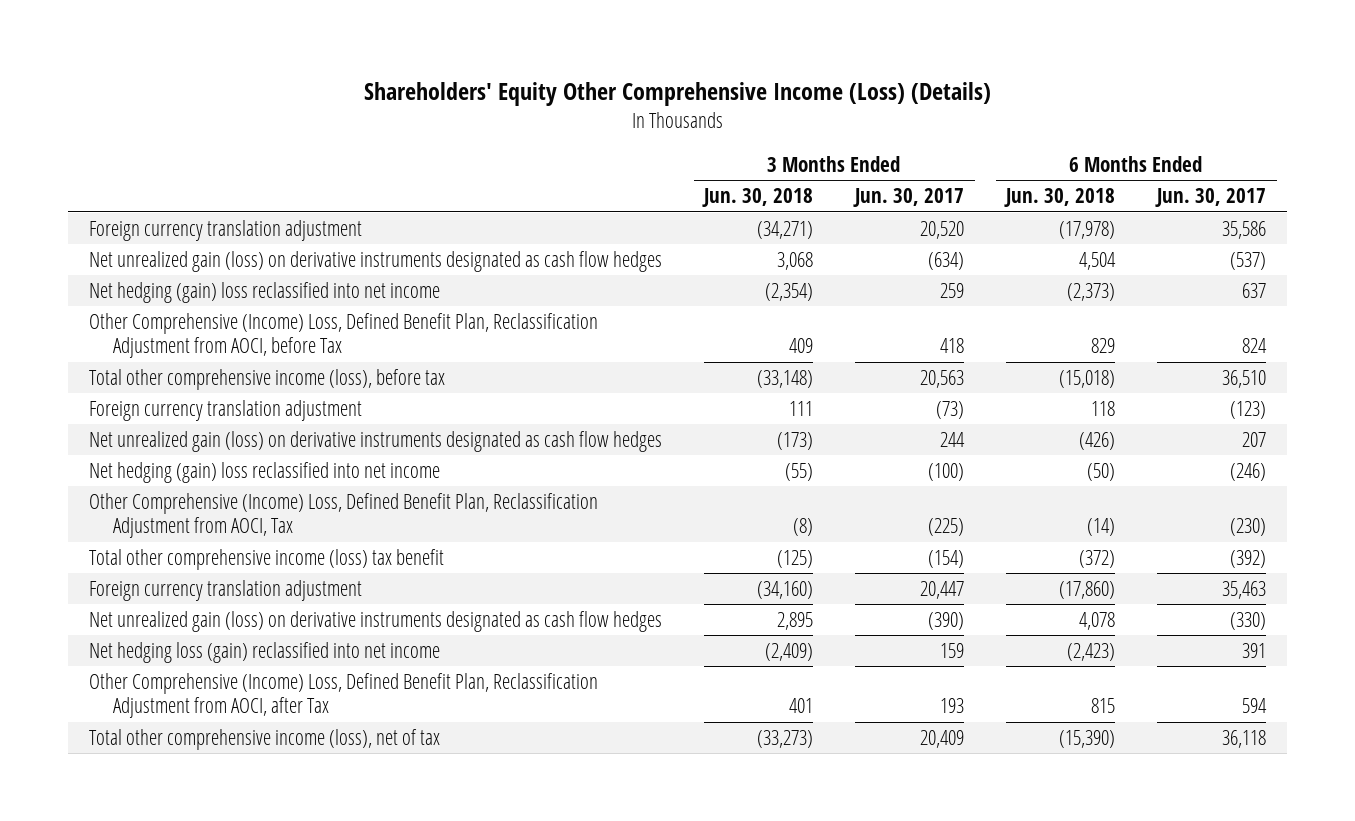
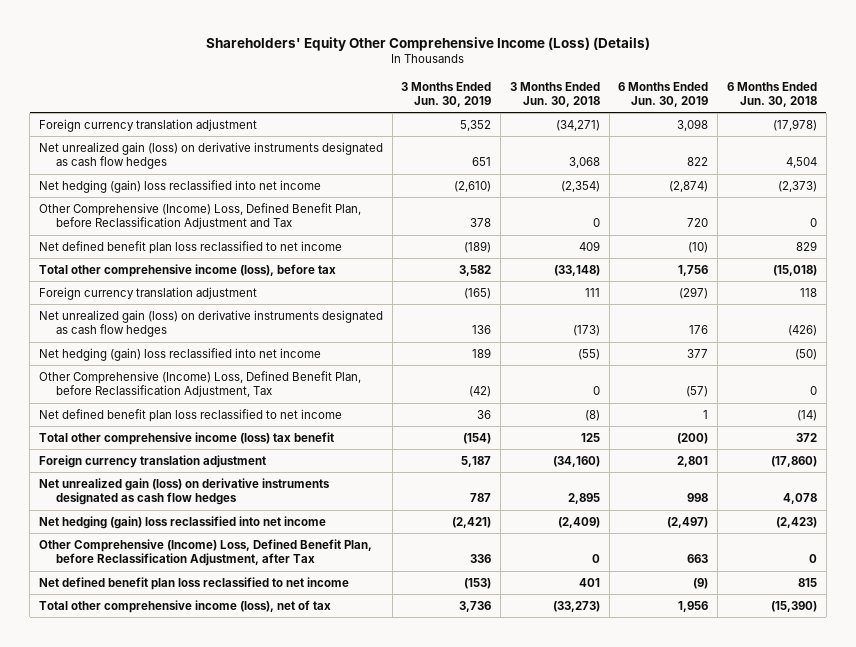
- | 3 Months Ended Jun. 30, 2018 | 3 Months Ended Jun. 30, 2017 | 6 Months Ended Jun. 30, 2018 | 6 Months Ended Jun. 30, 2017
+ | 3 Months Ended Jun. 30, 2019 | 3 Months Ended Jun. 30, 2018 | 6 Months Ended Jun. 30, 2019 | 6 Months Ended Jun. 30, 2018
- Other Comprehensive (Income) Loss, Defined Benefit Plan, Reclassification Adjustment from AOCI, before Tax | 409 | 418 | 829 | 824
+ Other Comprehensive (Income) Loss, Defined Benefit Plan, before Reclassification Adjustment and Tax | 378 | 0 | 720 | 0
+ Net defined benefit plan loss reclassified to net income | (189) | 409 | (10) | 829
- Other Comprehensive (Income) Loss, Defined Benefit Plan, Reclassification Adjustment from AOCI, Tax | (8) | (225) | (14) | (230)
- Total other comprehensive income (loss) tax benefit | (125) | (154) | (372) | (392)
+ Other Comprehensive (Income) Loss, Defined Benefit Plan, before Reclassification Adjustment, Tax | (42) | 0 | (57) | 0
+ Net defined benefit plan loss reclassified to net income | 36 | (8) | 1 | (14)
+ Total other comprehensive income (loss) tax benefit | (154) | 125 | (200) | 372
- Net hedging loss (gain) reclassified into net income | (2,409) | 159 | (2,423) | 391
- Other Comprehensive (Income) Loss, Defined Benefit Plan, Reclassification Adjustment from AOCI, after Tax | 401 | 193 | 815 | 594
+ Net hedging (gain) loss reclassified into net income | (2,421) | (2,409) | (2,497) | (2,423)
+ Other Comprehensive (Income) Loss, Defined Benefit Plan, before Reclassification Adjustment, after Tax | 336 | 0 | 663 | 0
+ Net defined benefit plan loss reclassified to net income | (153) | 401 | (9) | 815

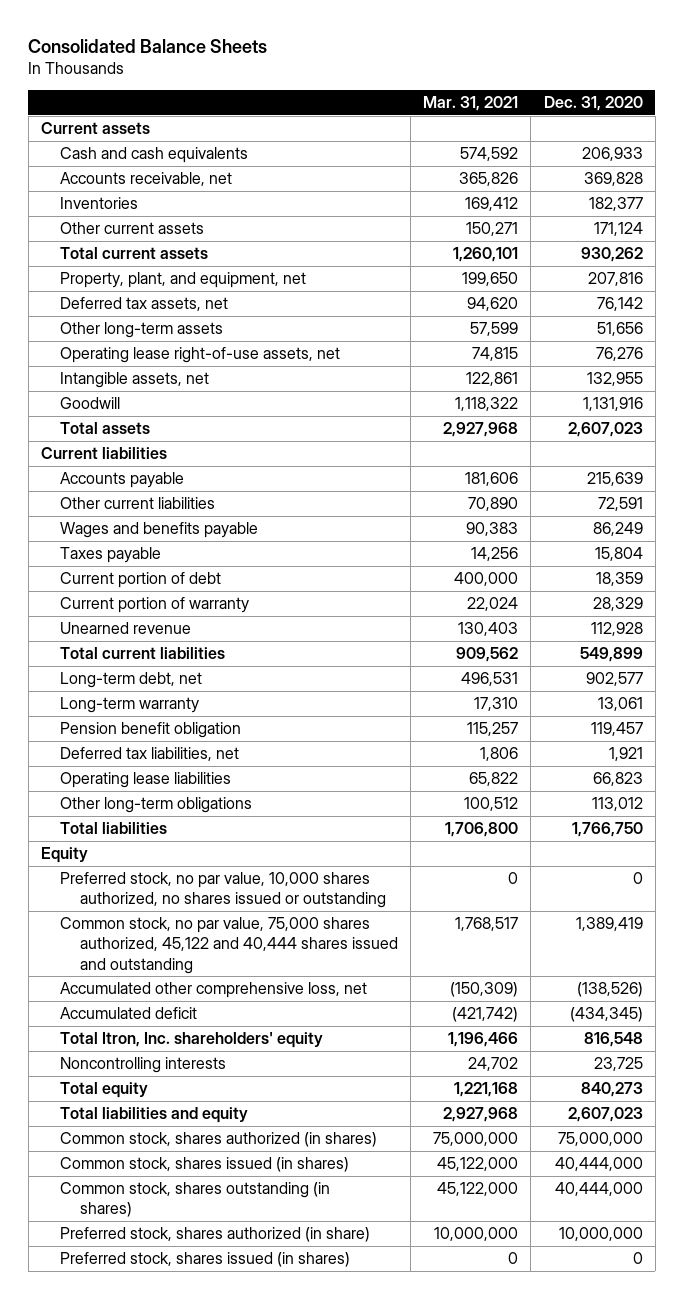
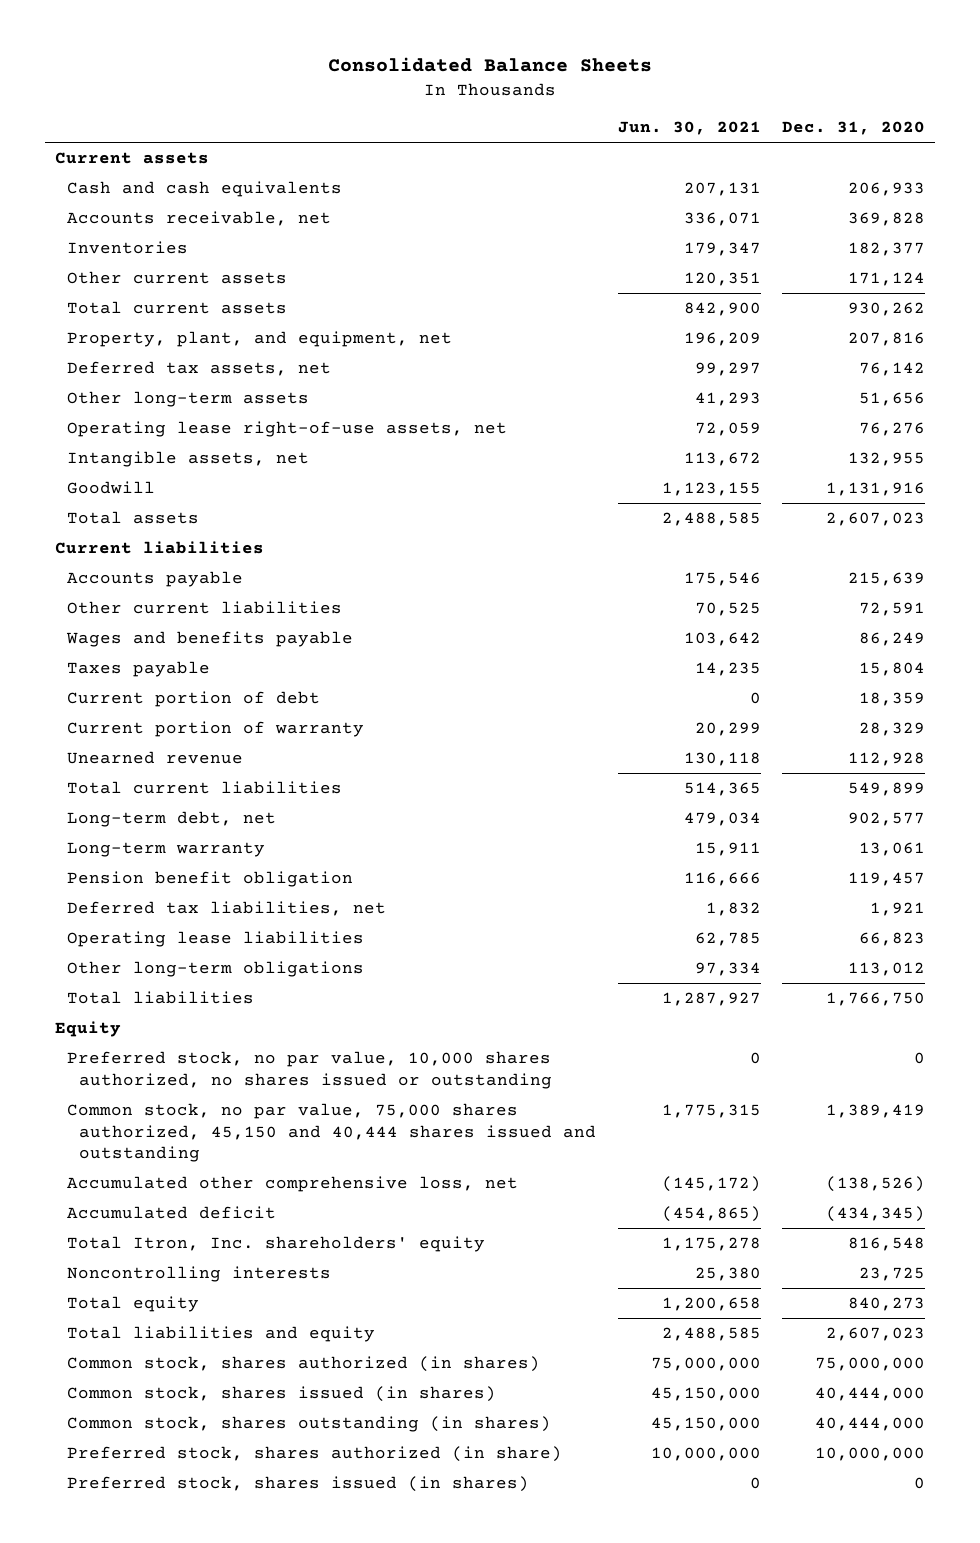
- | Mar. 31, 2021 | Dec. 31, 2020
+ | Jun. 30, 2021 | Dec. 31, 2020
- Common stock, no par value, 75,000 shares authorized, 45,122 and 40,444 shares issued and outstanding | 1,768,517 | 1,389,419
+ Common stock, no par value, 75,000 shares authorized, 45,150 and 40,444 shares issued and outstanding | 1,775,315 | 1,389,419

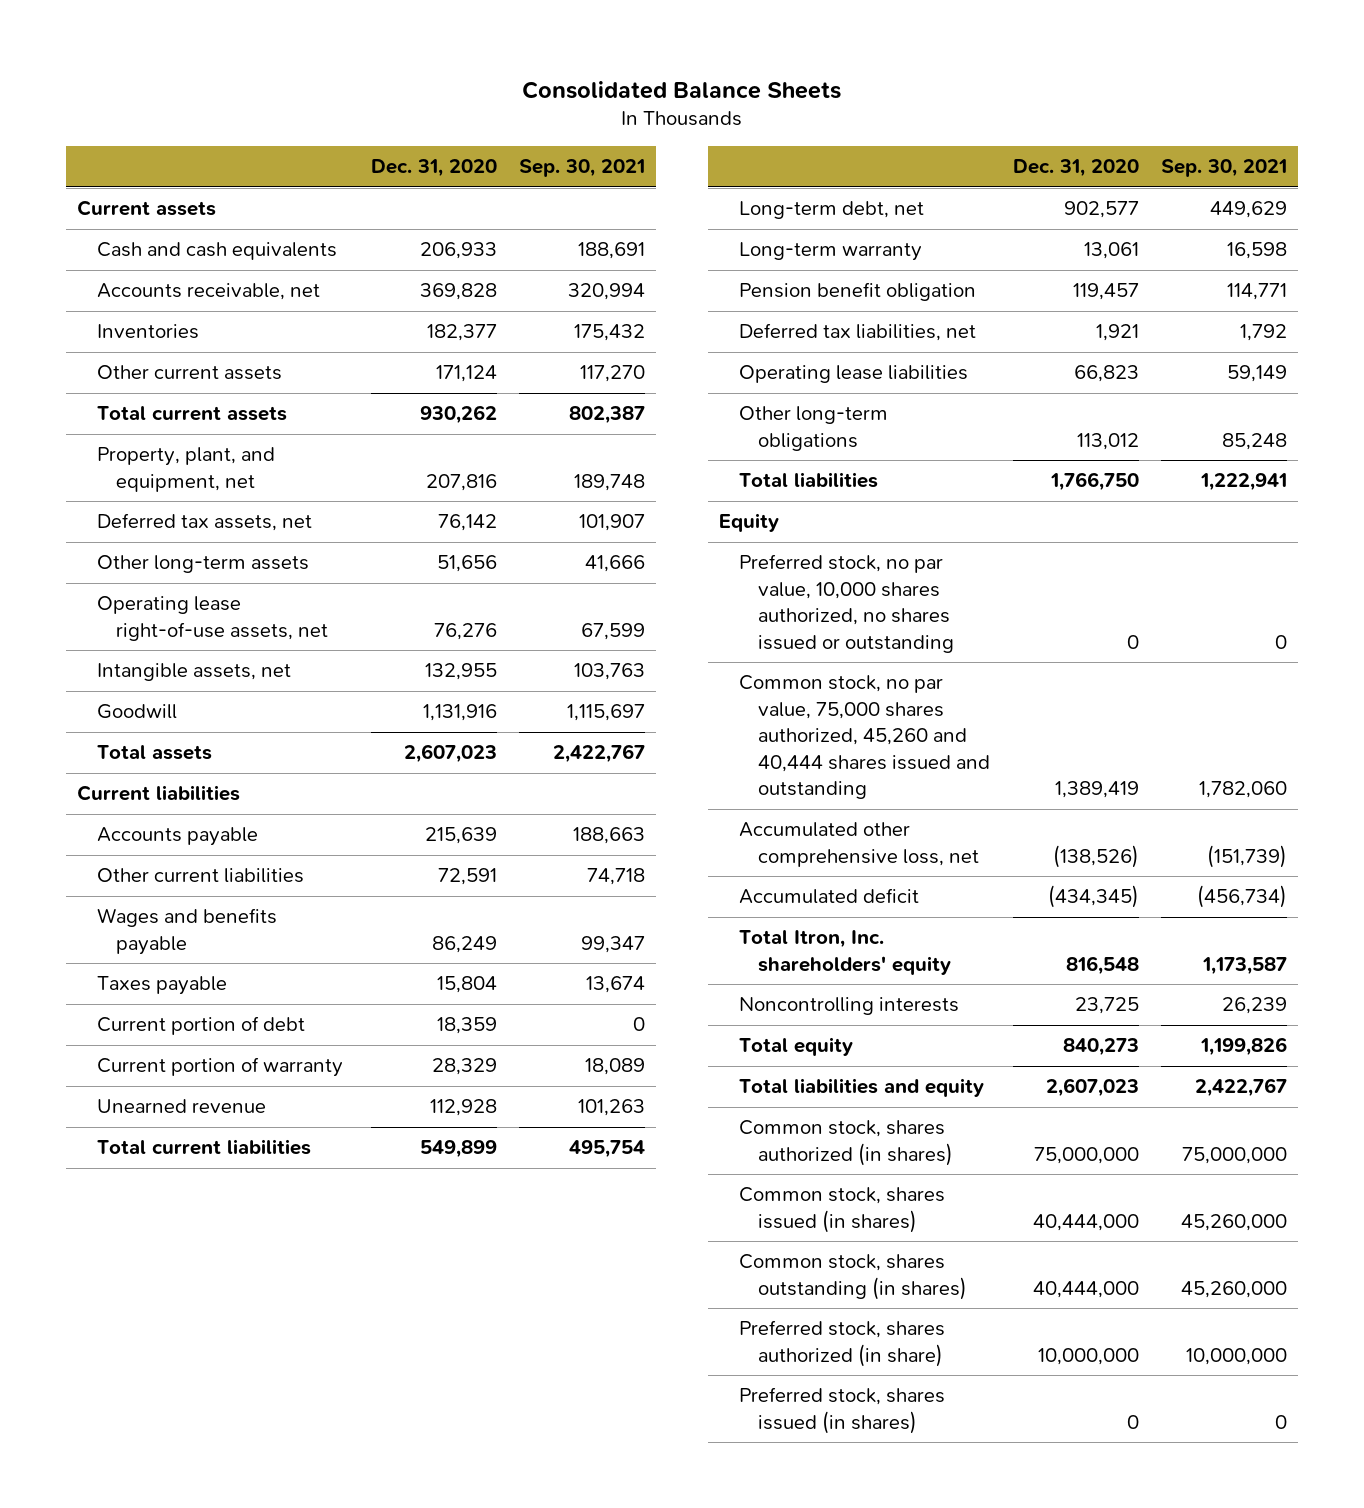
- | Jun. 30, 2021 | Dec. 31, 2020
+ | Dec. 31, 2020 | Sep. 30, 2021
- Common stock, no par value, 75,000 shares authorized, 45,150 and 40,444 shares issued and outstanding | 1,775,315 | 1,389,419
+ Common stock, no par value, 75,000 shares authorized, 45,260 and 40,444 shares issued and outstanding | 1,389,419 | 1,782,060

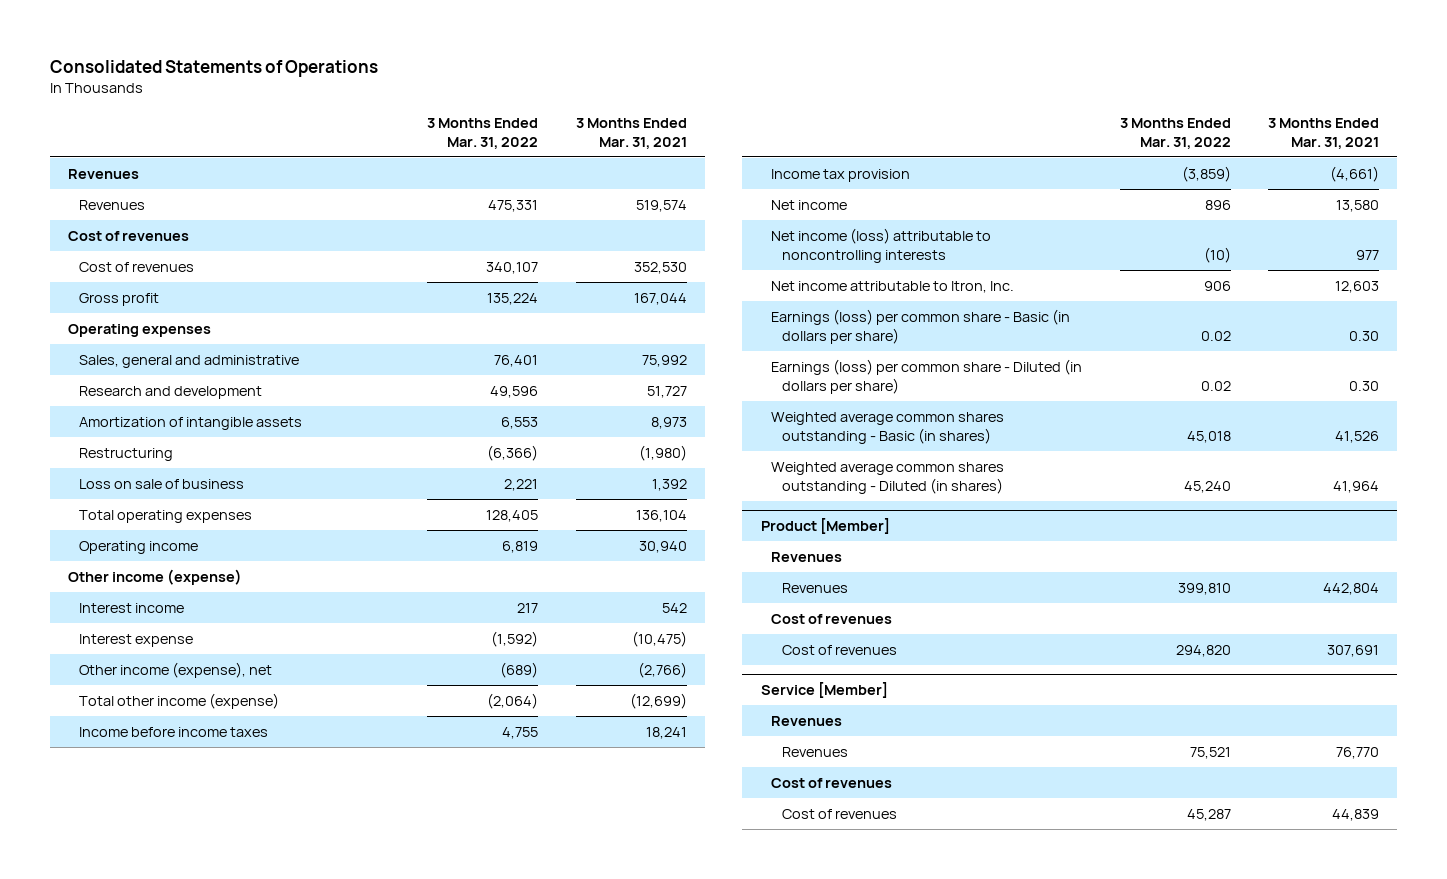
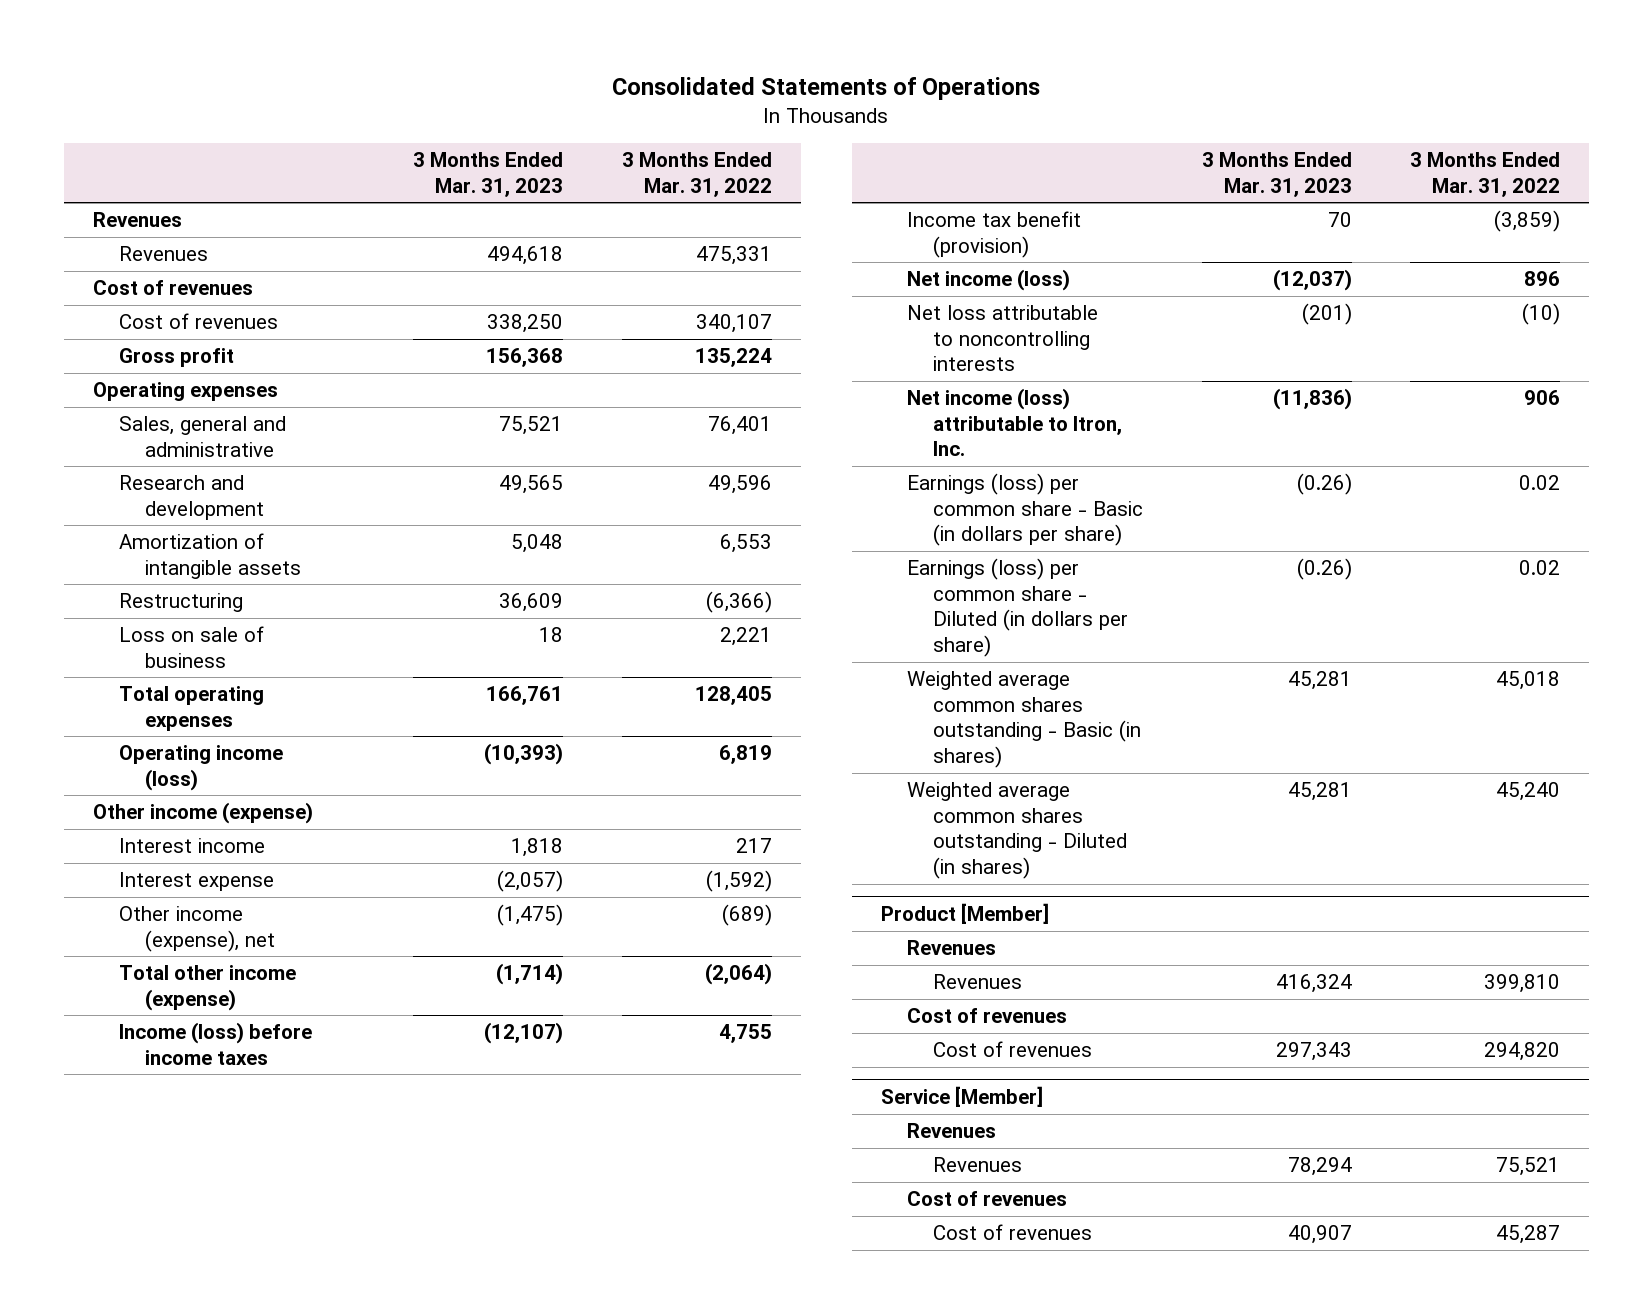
- | 3 Months Ended Mar. 31, 2022 | 3 Months Ended Mar. 31, 2021
+ | 3 Months Ended Mar. 31, 2023 | 3 Months Ended Mar. 31, 2022
- Operating income | 6,819 | 30,940
+ Operating income (loss) | (10,393) | 6,819
- Income before income taxes | 4,755 | 18,241
- Income tax provision | (3,859) | (4,661)
- Net income | 896 | 13,580
- Net income (loss) attributable to noncontrolling interests | (10) | 977
- Net income attributable to Itron, Inc. | 906 | 12,603
+ Income (loss) before income taxes | (12,107) | 4,755
+ Income tax benefit (provision) | 70 | (3,859)
+ Net income (loss) | (12,037) | 896
+ Net loss attributable to noncontrolling interests | (201) | (10)
+ Net income (loss) attributable to Itron, Inc. | (11,836) | 906

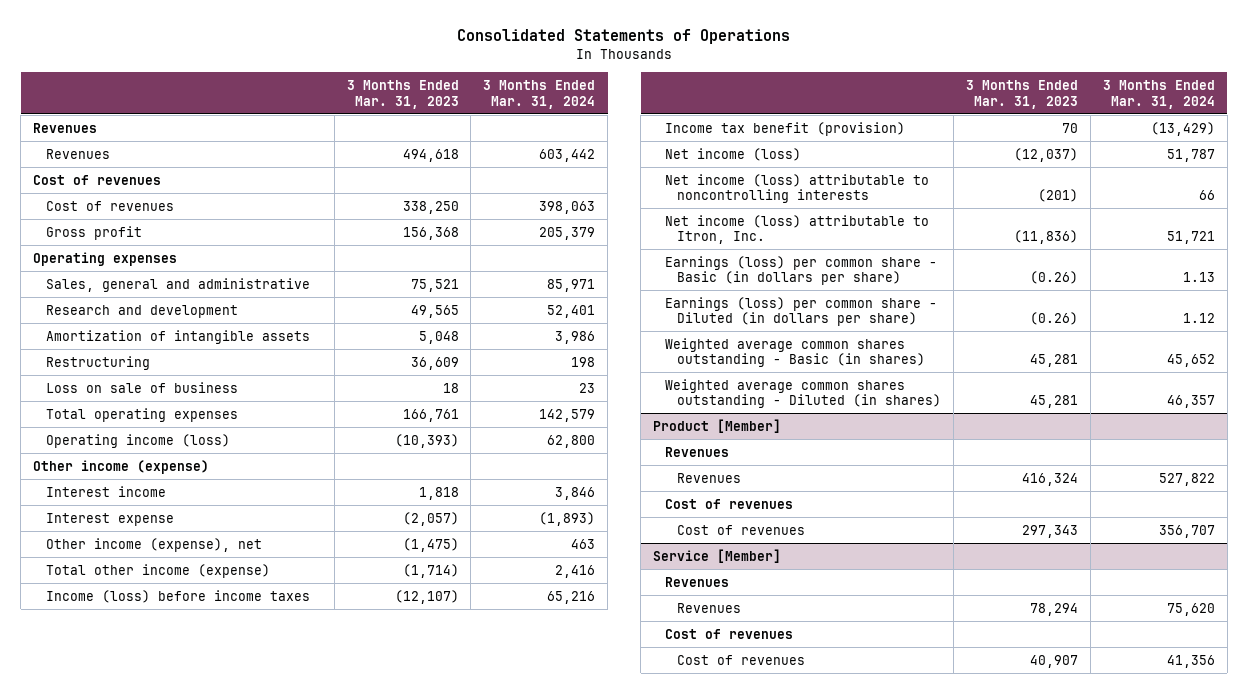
- | 3 Months Ended Mar. 31, 2023 | 3 Months Ended Mar. 31, 2022
+ | 3 Months Ended Mar. 31, 2023 | 3 Months Ended Mar. 31, 2024
- Net loss attributable to noncontrolling interests | (201) | (10)
+ Net income (loss) attributable to noncontrolling interests | (201) | 66

